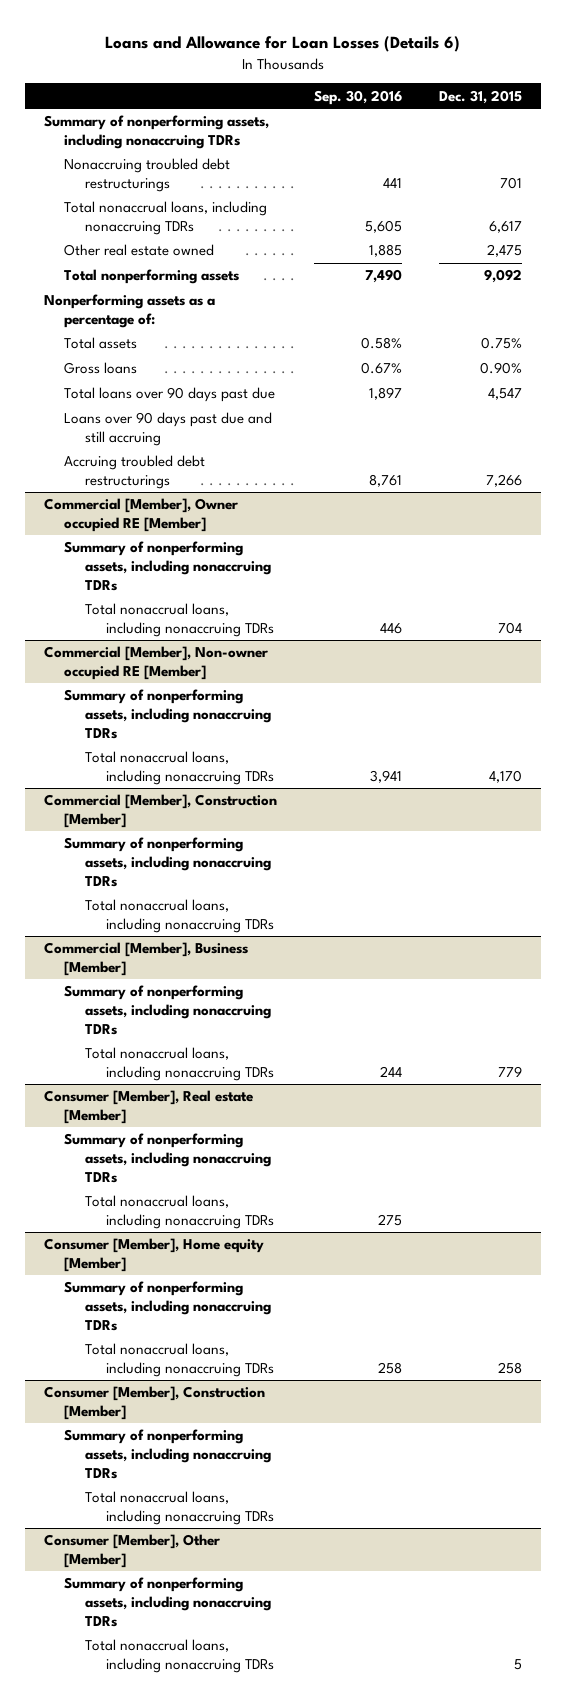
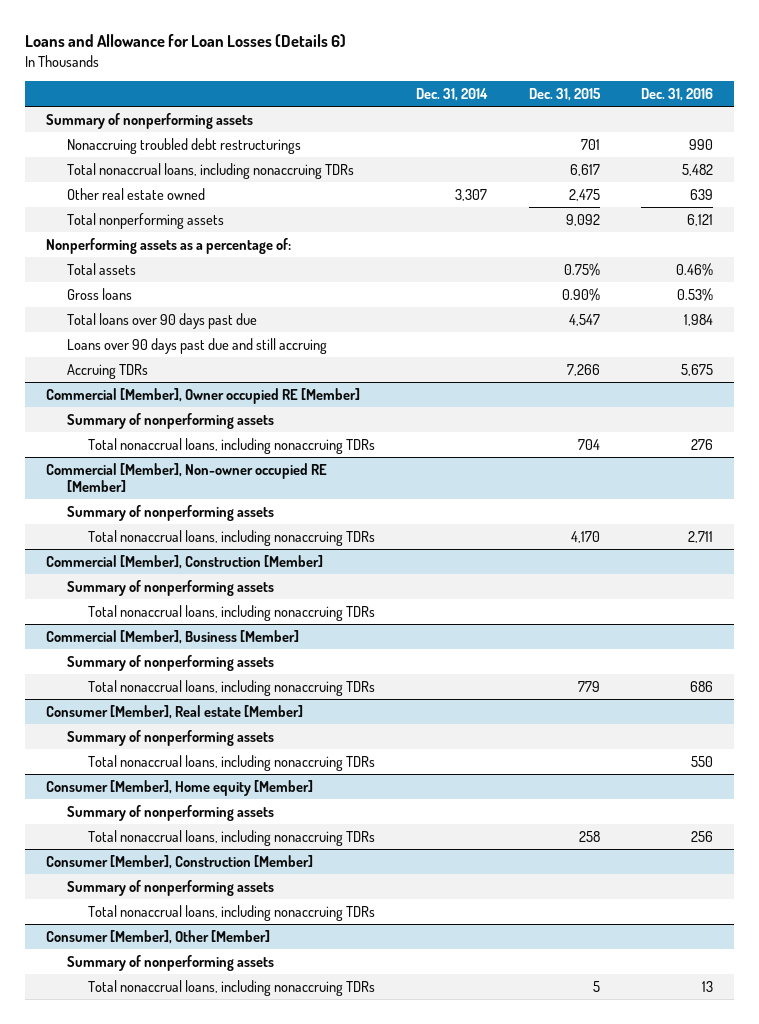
- | Sep. 30, 2016 | Dec. 31, 2015
+ | Dec. 31, 2014 | Dec. 31, 2015 | Dec. 31, 2016
- Summary of nonperforming assets, including nonaccruing TDRs
+ Summary of nonperforming assets
- Accruing troubled debt restructurings | 8,761 | 7,266
+ Accruing TDRs | | 7,266 | 5,675
@ Commercial [Member], Owner occupied RE [Member]
- Summary of nonperforming assets, including nonaccruing TDRs
+ Summary of nonperforming assets
@ Commercial [Member], Non-owner occupied RE [Member]
- Summary of nonperforming assets, including nonaccruing TDRs
+ Summary of nonperforming assets
@ Commercial [Member], Construction [Member]
- Summary of nonperforming assets, including nonaccruing TDRs
+ Summary of nonperforming assets
@ Commercial [Member], Business [Member]
- Summary of nonperforming assets, including nonaccruing TDRs
+ Summary of nonperforming assets
@ Consumer [Member], Real estate [Member]
- Summary of nonperforming assets, including nonaccruing TDRs
+ Summary of nonperforming assets
@ Consumer [Member], Home equity [Member]
- Summary of nonperforming assets, including nonaccruing TDRs
+ Summary of nonperforming assets
@ Consumer [Member], Construction [Member]
- Summary of nonperforming assets, including nonaccruing TDRs
+ Summary of nonperforming assets
@ Consumer [Member], Other [Member]
- Summary of nonperforming assets, including nonaccruing TDRs
+ Summary of nonperforming assets

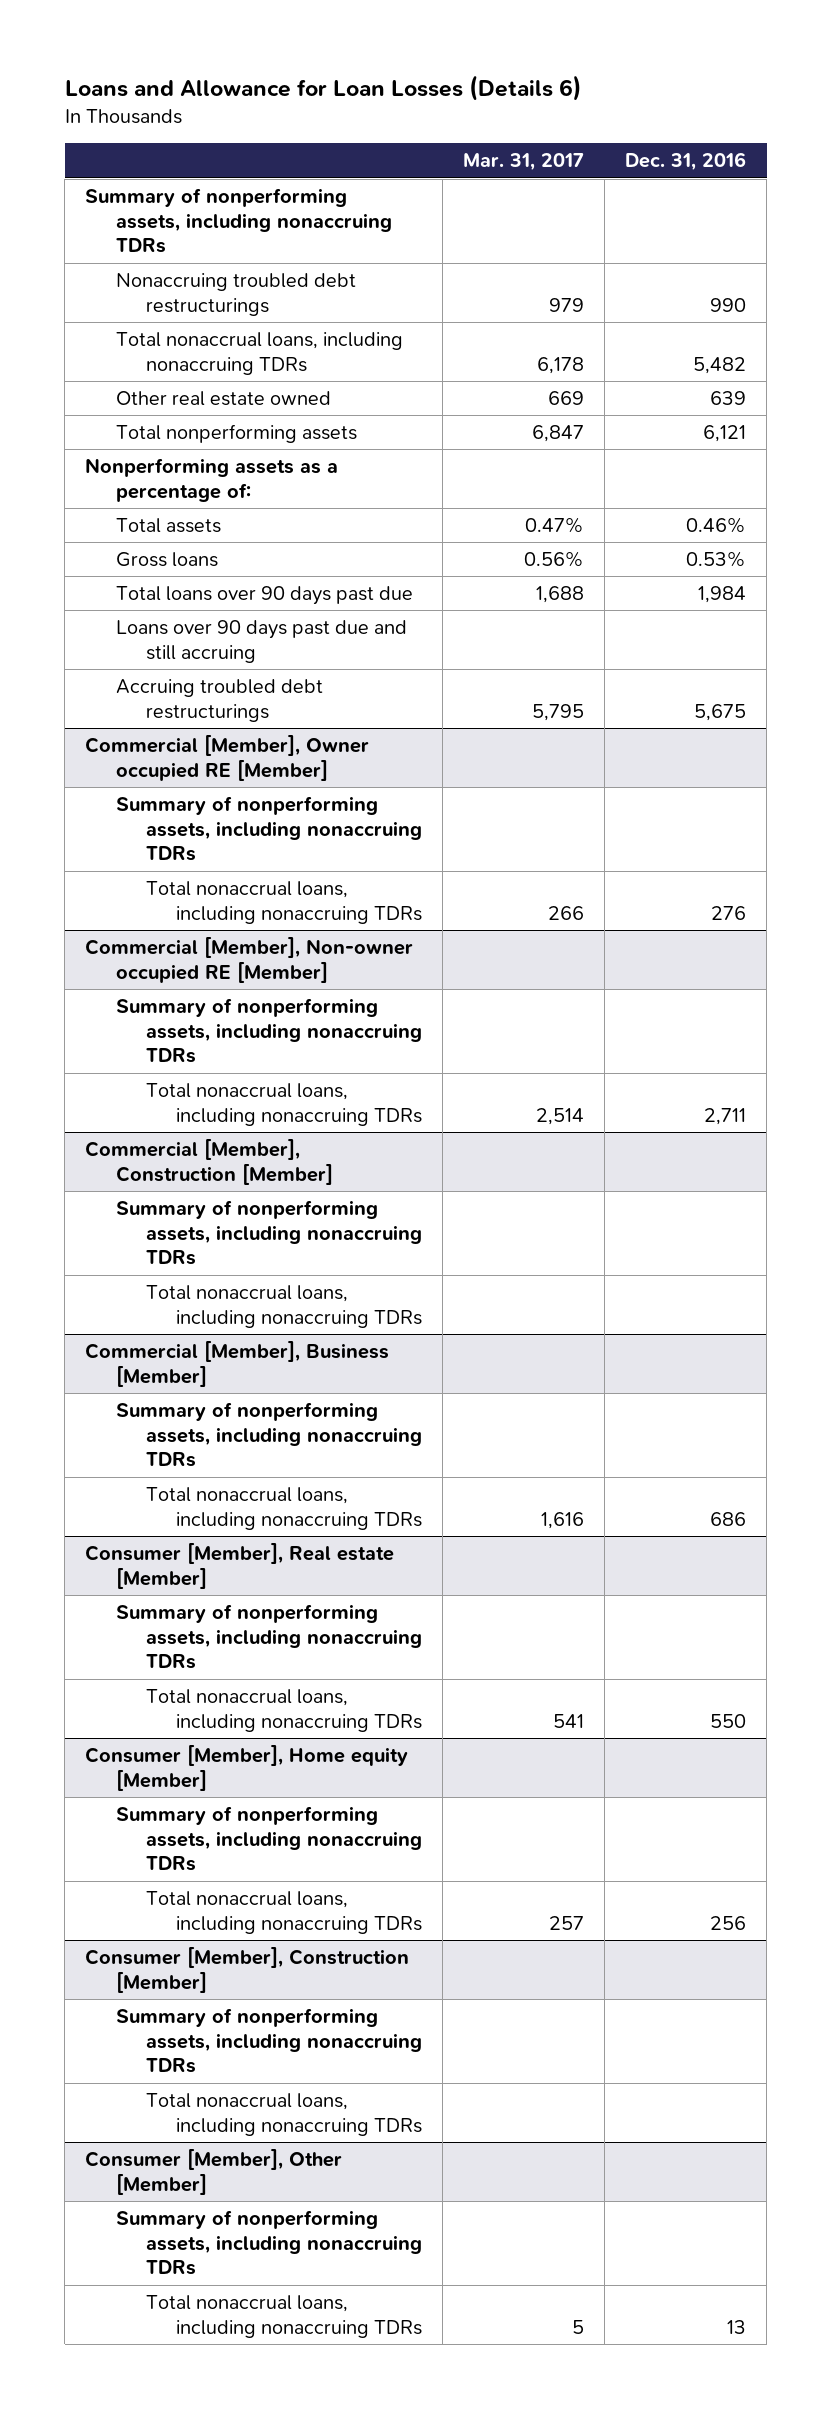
- | Dec. 31, 2014 | Dec. 31, 2015 | Dec. 31, 2016
+ | Mar. 31, 2017 | Dec. 31, 2016
- Summary of nonperforming assets
+ Summary of nonperforming assets, including nonaccruing TDRs
- Accruing TDRs | | 7,266 | 5,675
+ Accruing troubled debt restructurings | 5,795 | 5,675
@ Commercial [Member], Owner occupied RE [Member]
- Summary of nonperforming assets
+ Summary of nonperforming assets, including nonaccruing TDRs
@ Commercial [Member], Non-owner occupied RE [Member]
- Summary of nonperforming assets
+ Summary of nonperforming assets, including nonaccruing TDRs
@ Commercial [Member], Construction [Member]
- Summary of nonperforming assets
+ Summary of nonperforming assets, including nonaccruing TDRs
@ Commercial [Member], Business [Member]
- Summary of nonperforming assets
+ Summary of nonperforming assets, including nonaccruing TDRs
@ Consumer [Member], Real estate [Member]
- Summary of nonperforming assets
+ Summary of nonperforming assets, including nonaccruing TDRs
@ Consumer [Member], Home equity [Member]
- Summary of nonperforming assets
+ Summary of nonperforming assets, including nonaccruing TDRs
@ Consumer [Member], Construction [Member]
- Summary of nonperforming assets
+ Summary of nonperforming assets, including nonaccruing TDRs
@ Consumer [Member], Other [Member]
- Summary of nonperforming assets
+ Summary of nonperforming assets, including nonaccruing TDRs

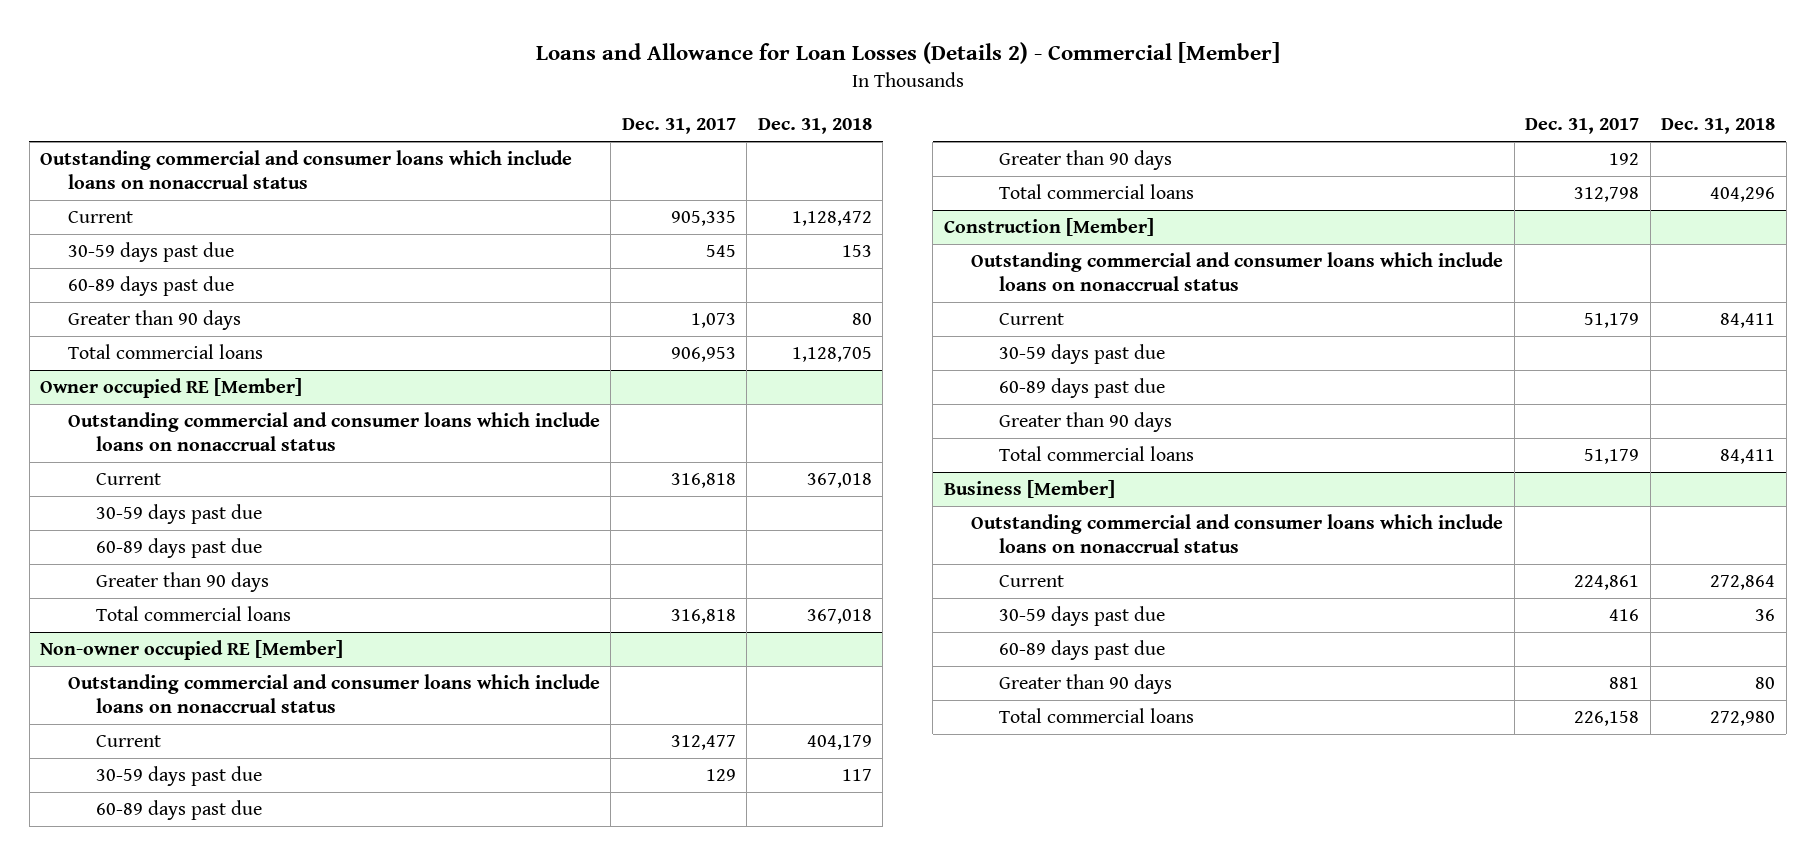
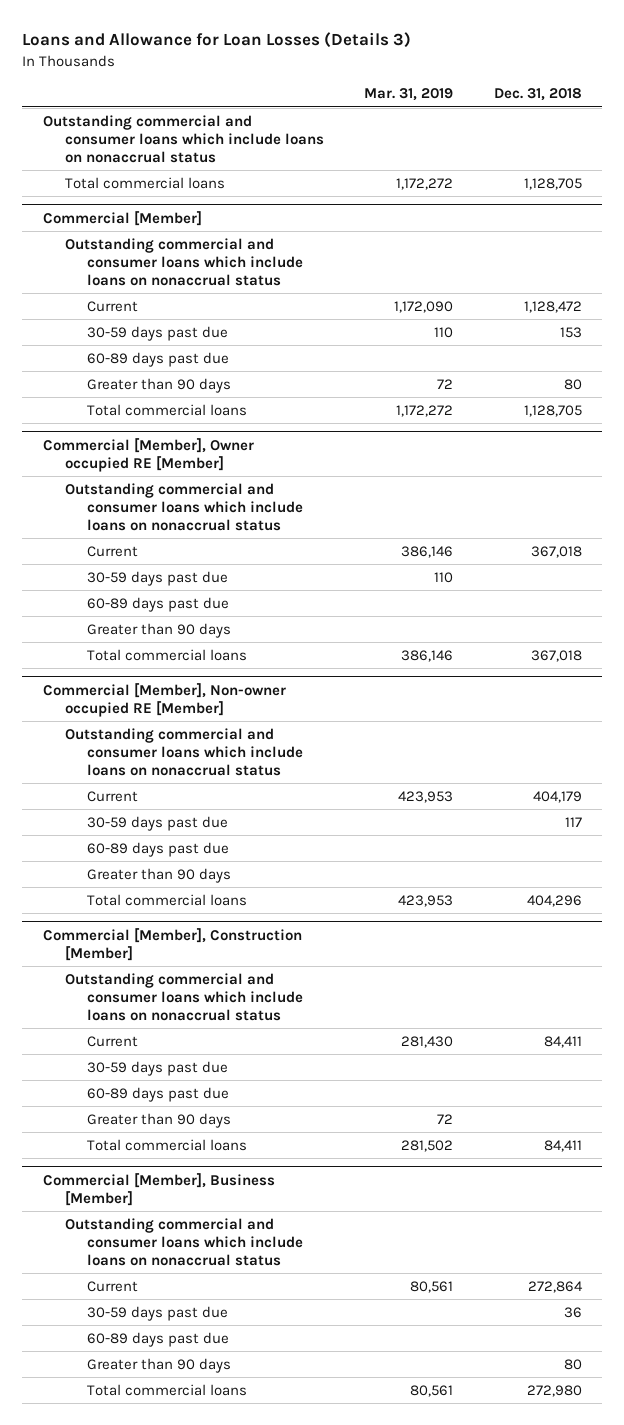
- Loans and Allowance for Loan Losses (Details 2) - Commercial [Member]
+ Loans and Allowance for Loan Losses (Details 3)
- | Dec. 31, 2017 | Dec. 31, 2018
+ | Mar. 31, 2019 | Dec. 31, 2018
+ Total commercial loans | 1,172,272 | 1,128,705
+ Commercial [Member]
+ Outstanding commercial and consumer loans which include loans on nonaccrual status
- Owner occupied RE [Member]
+ Commercial [Member], Owner occupied RE [Member]
- Non-owner occupied RE [Member]
+ Commercial [Member], Non-owner occupied RE [Member]
- Construction [Member]
+ Commercial [Member], Construction [Member]
- Business [Member]
+ Commercial [Member], Business [Member]

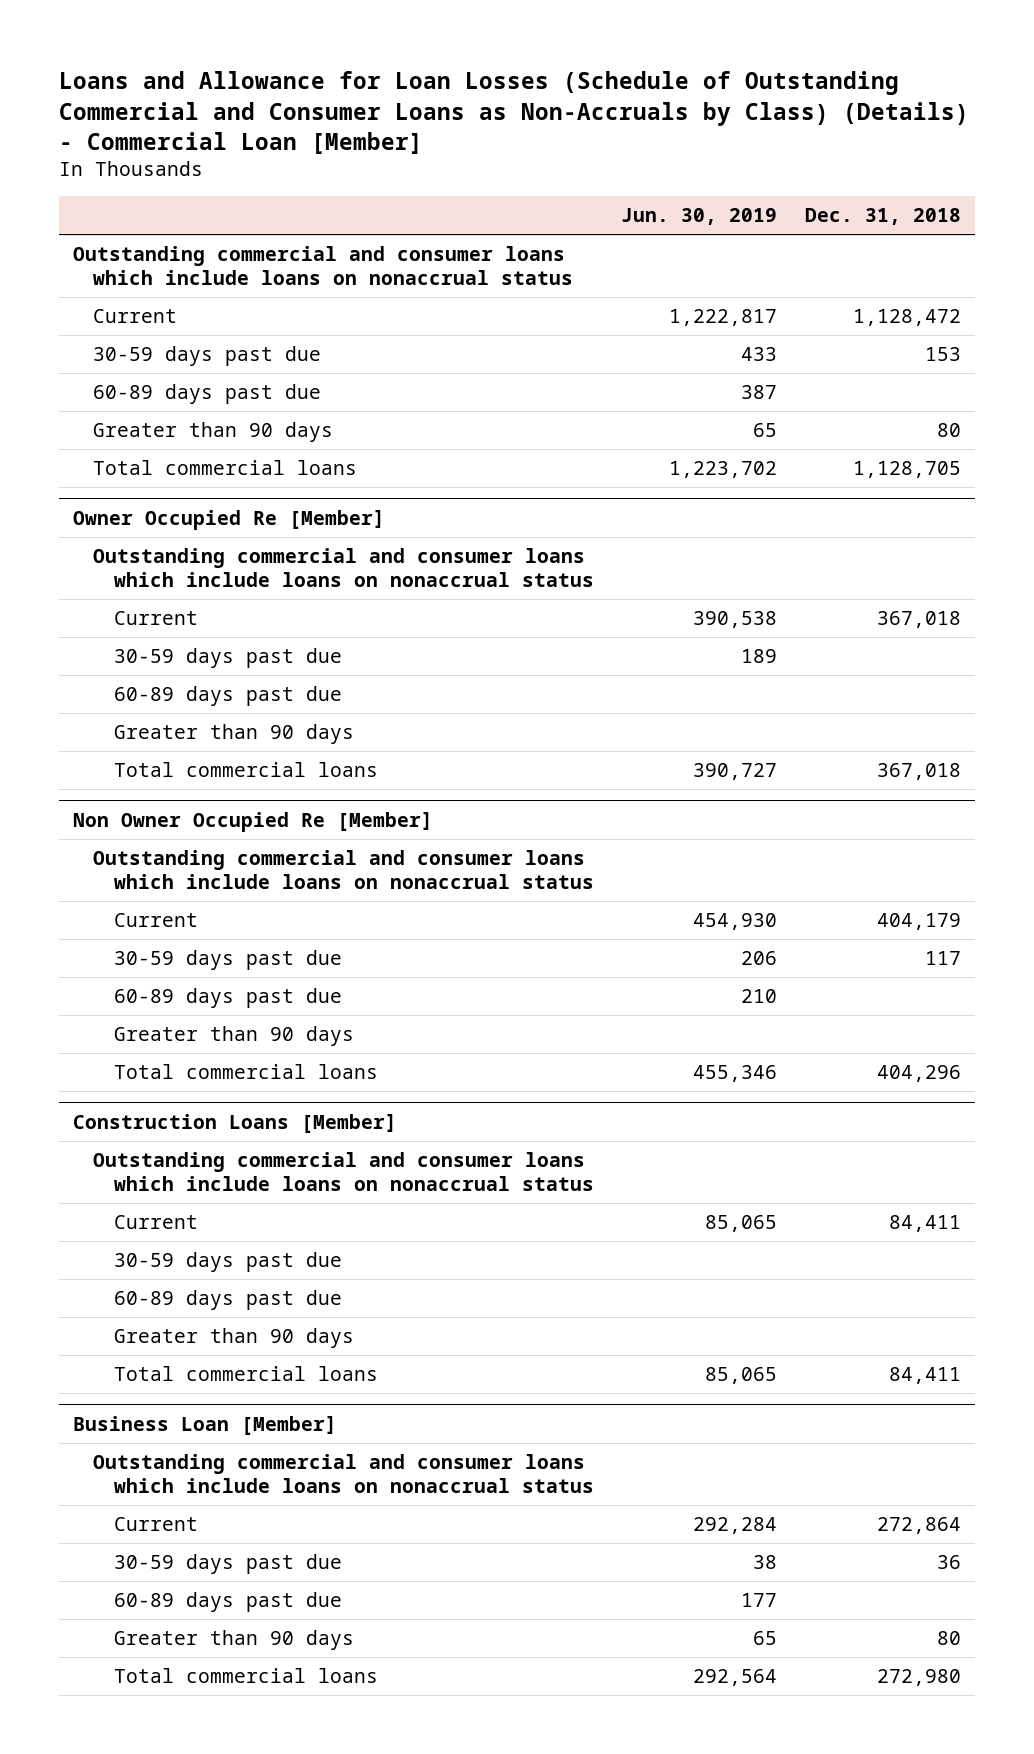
- Loans and Allowance for Loan Losses (Details 3)
+ Loans and Allowance for Loan Losses (Schedule of Outstanding Commercial and Consumer Loans as Non-Accruals by Class) (Details) - Commercial Loan [Member]
- | Mar. 31, 2019 | Dec. 31, 2018
+ | Jun. 30, 2019 | Dec. 31, 2018
- Total commercial loans | 1,172,272 | 1,128,705
- Commercial [Member]
- Outstanding commercial and consumer loans which include loans on nonaccrual status
- Commercial [Member], Owner occupied RE [Member]
+ Owner Occupied Re [Member]
- Commercial [Member], Non-owner occupied RE [Member]
+ Non Owner Occupied Re [Member]
- Commercial [Member], Construction [Member]
+ Construction Loans [Member]
- Commercial [Member], Business [Member]
+ Business Loan [Member]

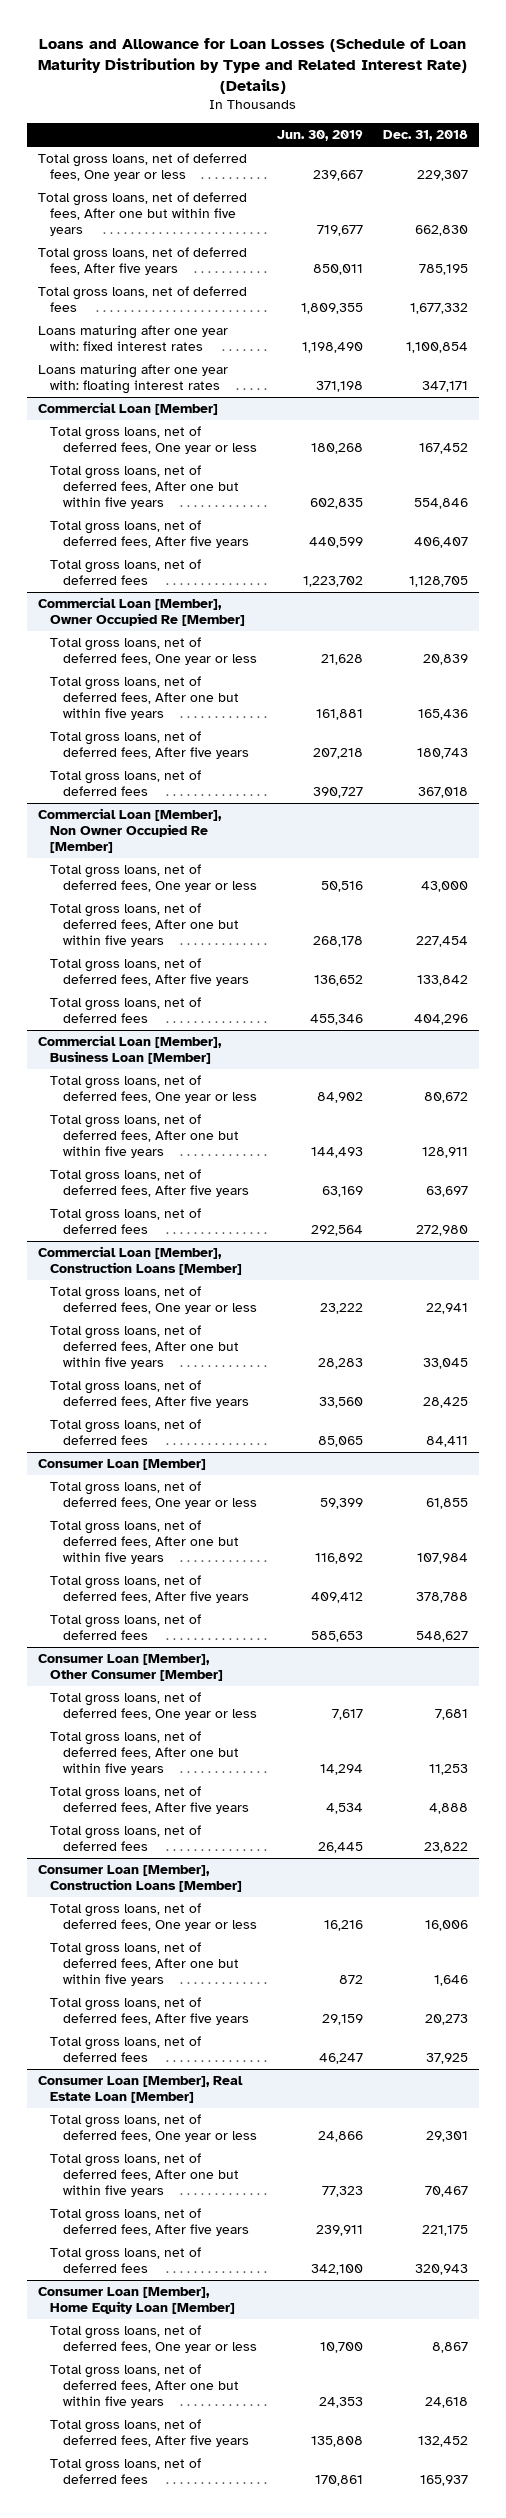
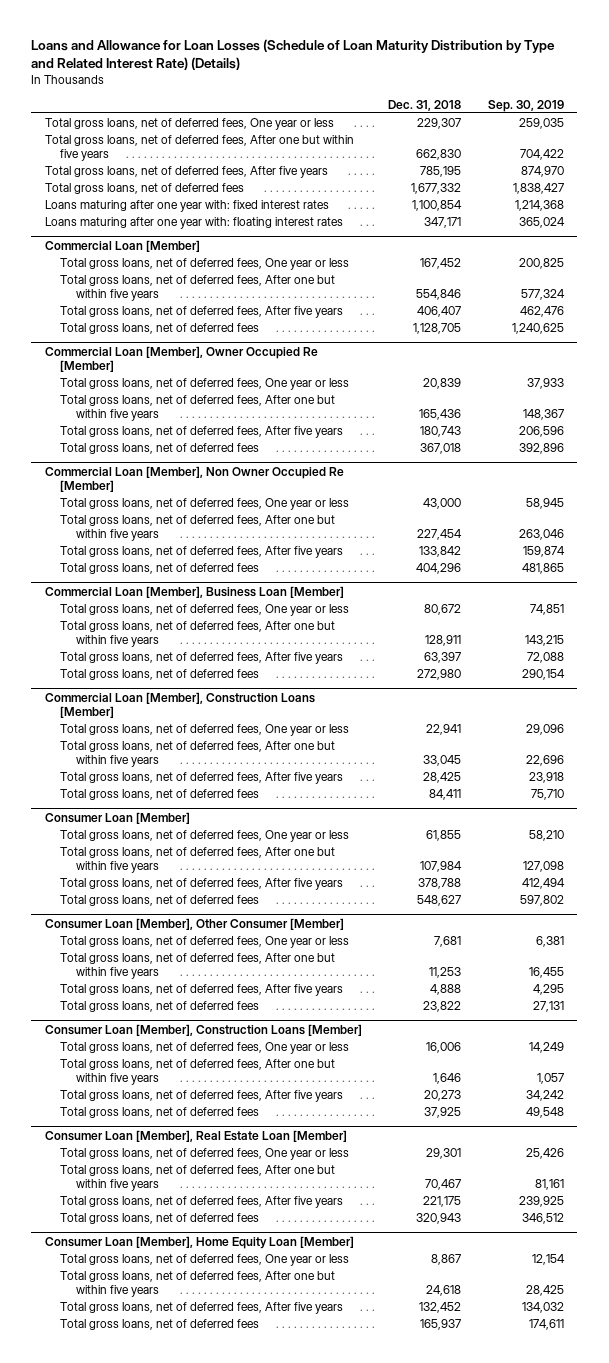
- | Jun. 30, 2019 | Dec. 31, 2018
+ | Dec. 31, 2018 | Sep. 30, 2019
@ Commercial Loan [Member], Business Loan [Member]
- Total gross loans, net of deferred fees, After five years | 63,169 | 63,697
+ Total gross loans, net of deferred fees, After five years | 63,397 | 72,088

